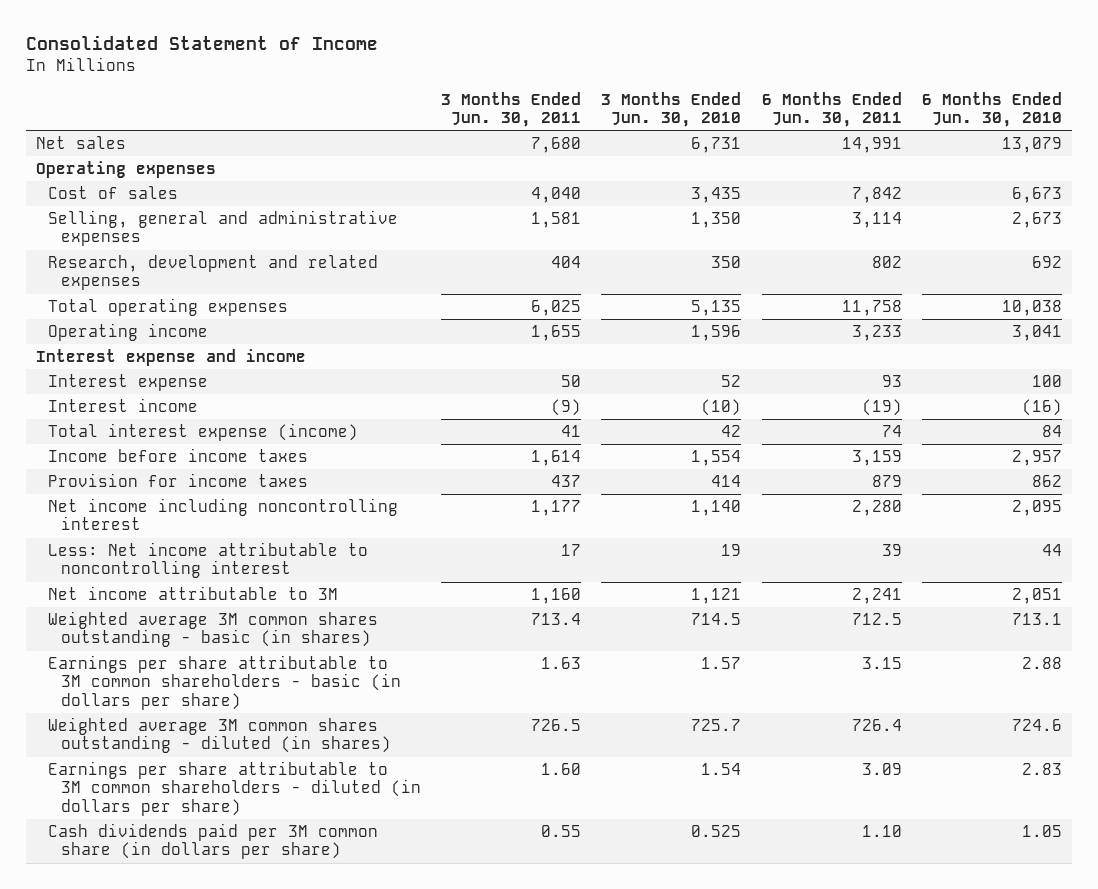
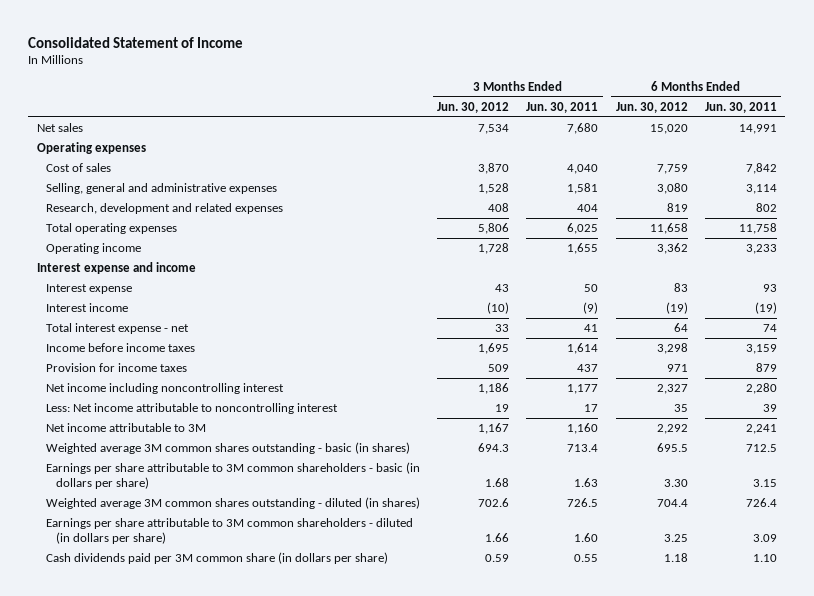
- | 3 Months Ended Jun. 30, 2011 | 3 Months Ended Jun. 30, 2010 | 6 Months Ended Jun. 30, 2011 | 6 Months Ended Jun. 30, 2010
+ | 3 Months Ended Jun. 30, 2012 | 3 Months Ended Jun. 30, 2011 | 6 Months Ended Jun. 30, 2012 | 6 Months Ended Jun. 30, 2011
- Total interest expense (income) | 41 | 42 | 74 | 84
+ Total interest expense - net | 33 | 41 | 64 | 74

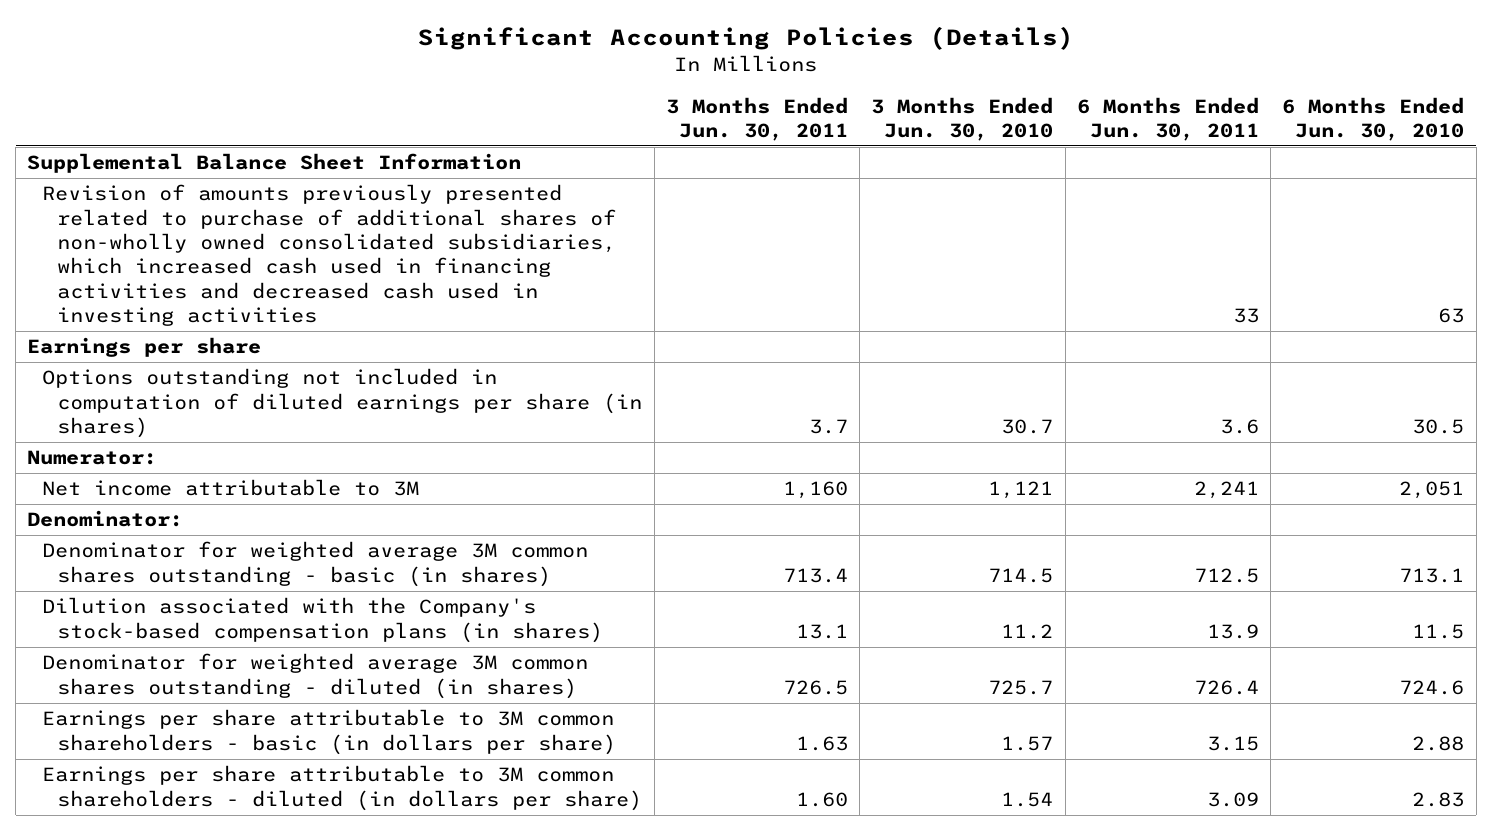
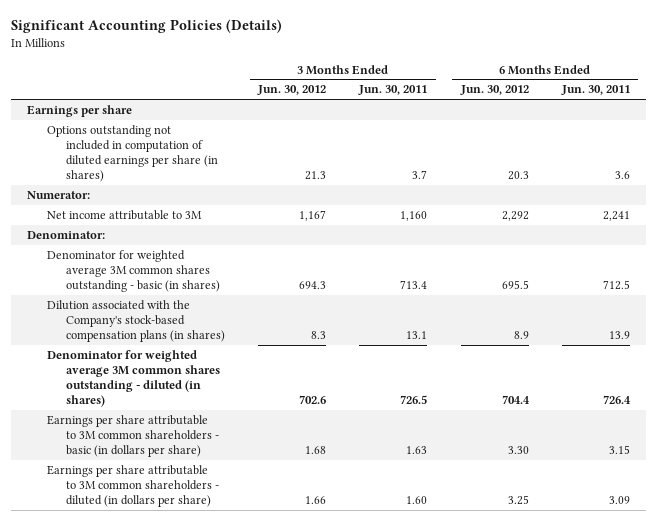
- | 3 Months Ended Jun. 30, 2011 | 3 Months Ended Jun. 30, 2010 | 6 Months Ended Jun. 30, 2011 | 6 Months Ended Jun. 30, 2010
+ | 3 Months Ended Jun. 30, 2012 | 3 Months Ended Jun. 30, 2011 | 6 Months Ended Jun. 30, 2012 | 6 Months Ended Jun. 30, 2011
- Supplemental Balance Sheet Information
- Revision of amounts previously presented related to purchase of additional shares of non-wholly owned consolidated subsidiaries, which increased cash used in financing activities and decreased cash used in investing activities | | | 33 | 63

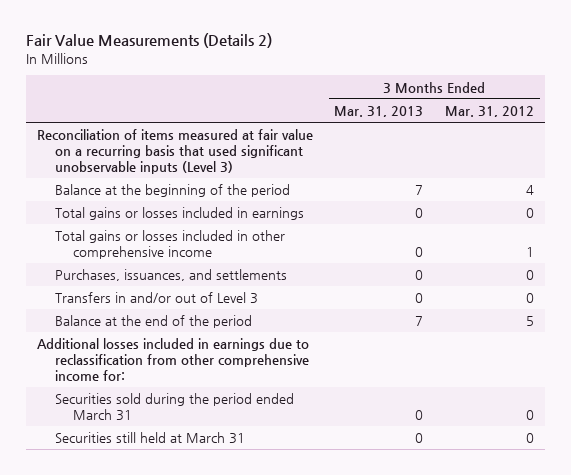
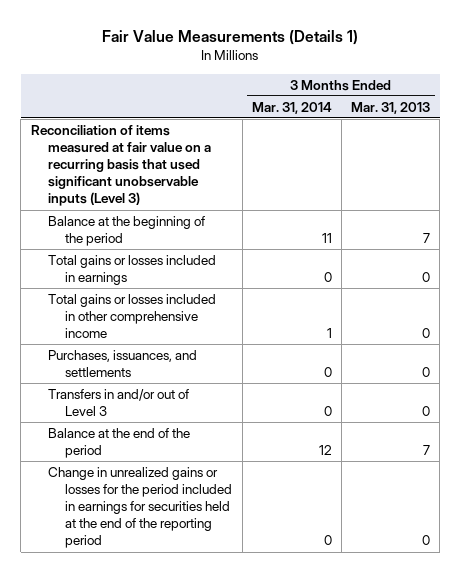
- Fair Value Measurements (Details 2)
+ Fair Value Measurements (Details 1)
- | 3 Months Ended Mar. 31, 2013 | 3 Months Ended Mar. 31, 2012
+ | 3 Months Ended Mar. 31, 2014 | 3 Months Ended Mar. 31, 2013
- Additional losses included in earnings due to reclassification from other comprehensive income for:
- Securities sold during the period ended March 31 | 0 | 0
- Securities still held at March 31 | 0 | 0
+ Change in unrealized gains or losses for the period included in earnings for securities held at the end of the reporting period | 0 | 0

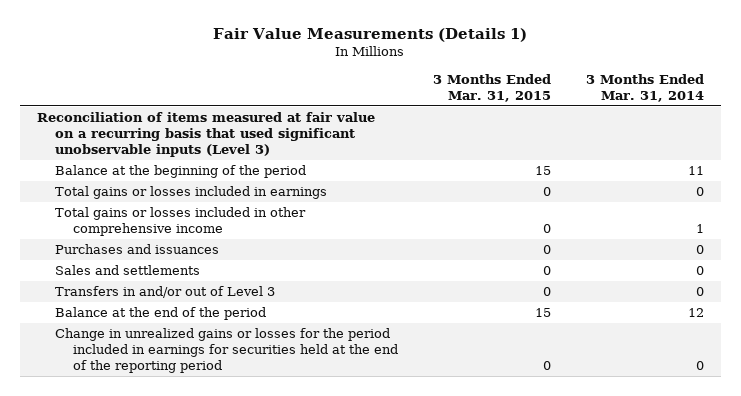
- | 3 Months Ended Mar. 31, 2014 | 3 Months Ended Mar. 31, 2013
+ | 3 Months Ended Mar. 31, 2015 | 3 Months Ended Mar. 31, 2014
- Purchases, issuances, and settlements | 0 | 0
+ Purchases and issuances | 0 | 0
+ Sales and settlements | 0 | 0

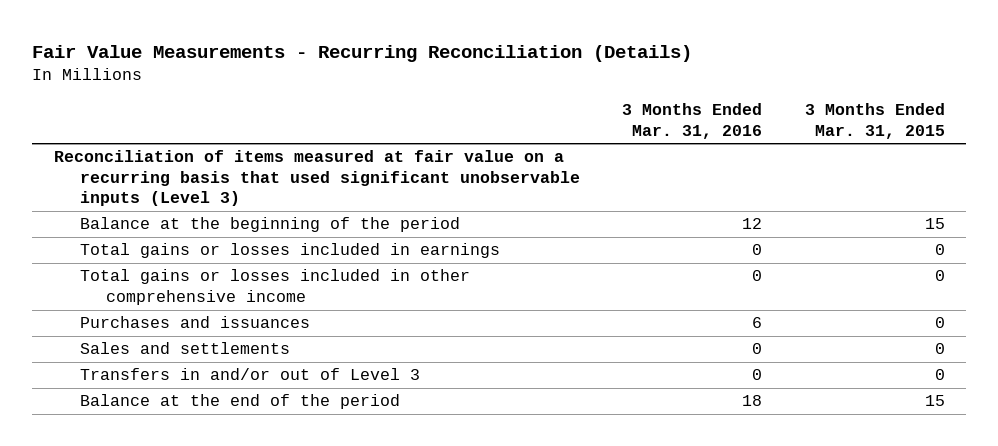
- Fair Value Measurements (Details 1)
+ Fair Value Measurements - Recurring Reconciliation (Details)
- | 3 Months Ended Mar. 31, 2015 | 3 Months Ended Mar. 31, 2014
+ | 3 Months Ended Mar. 31, 2016 | 3 Months Ended Mar. 31, 2015
- Change in unrealized gains or losses for the period included in earnings for securities held at the end of the reporting period | 0 | 0

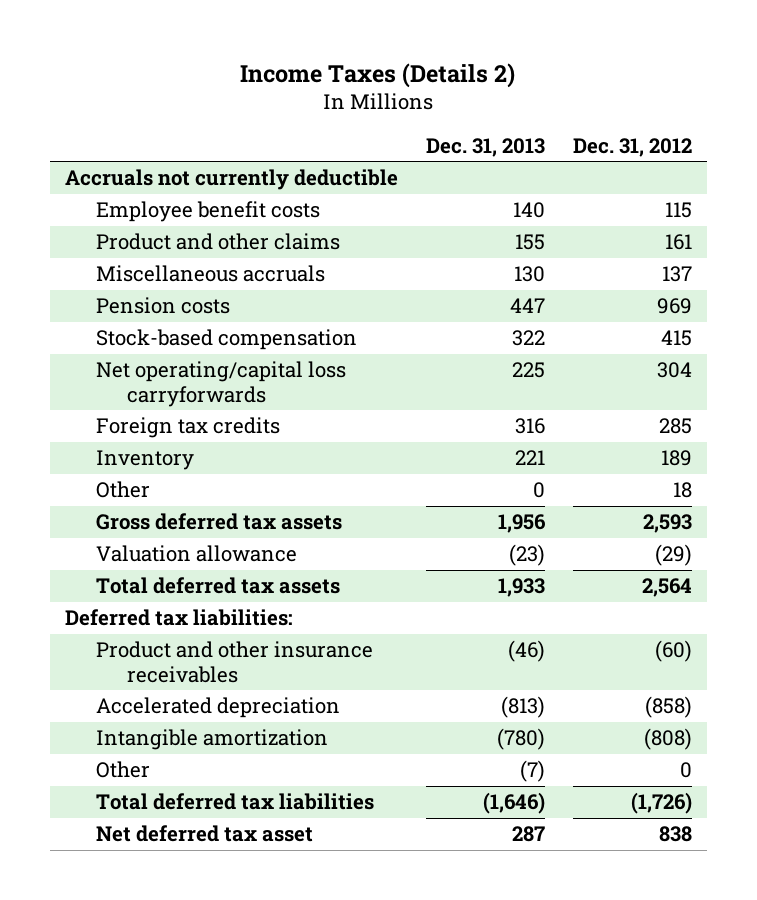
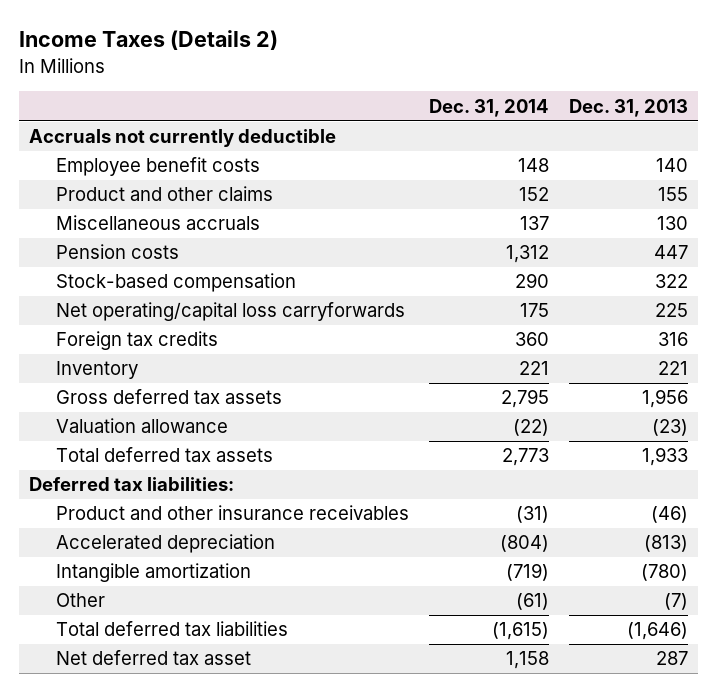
- | Dec. 31, 2013 | Dec. 31, 2012
+ | Dec. 31, 2014 | Dec. 31, 2013
- Other | 0 | 18

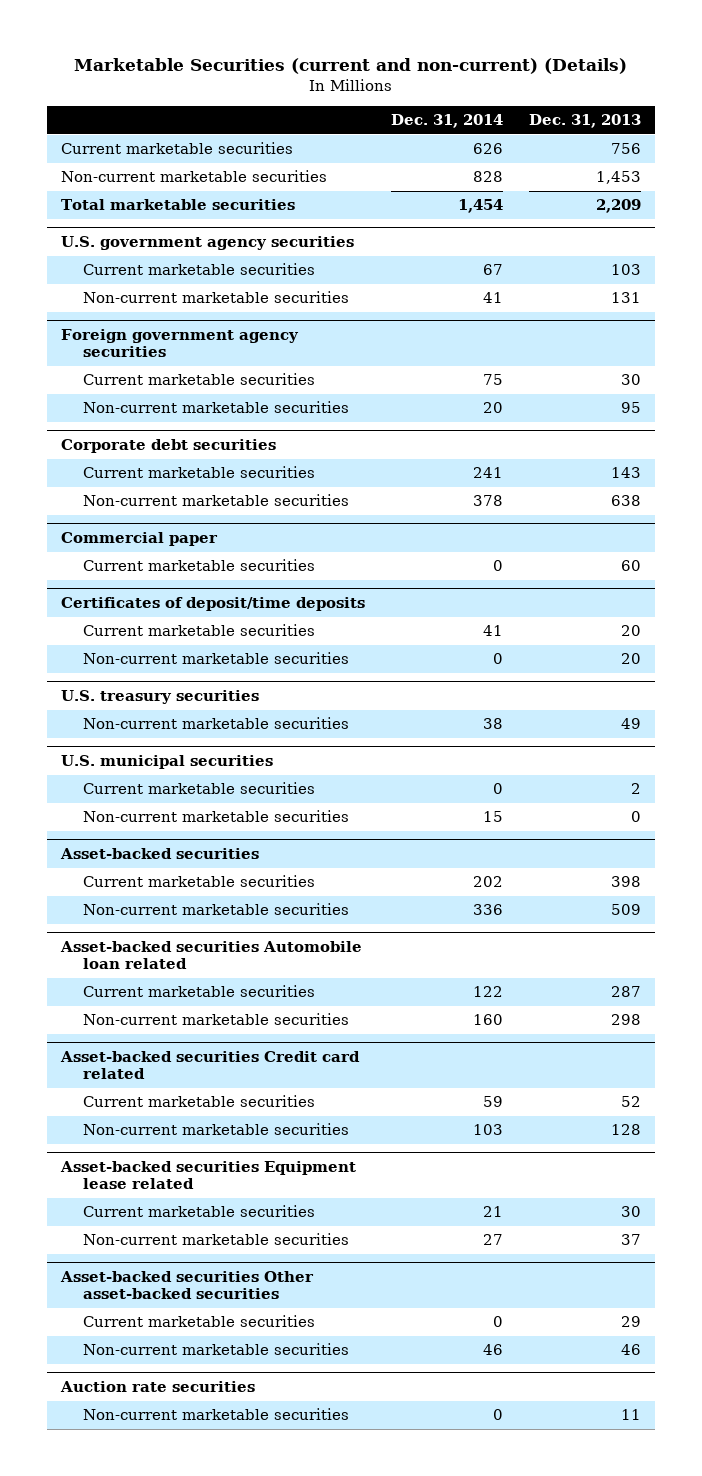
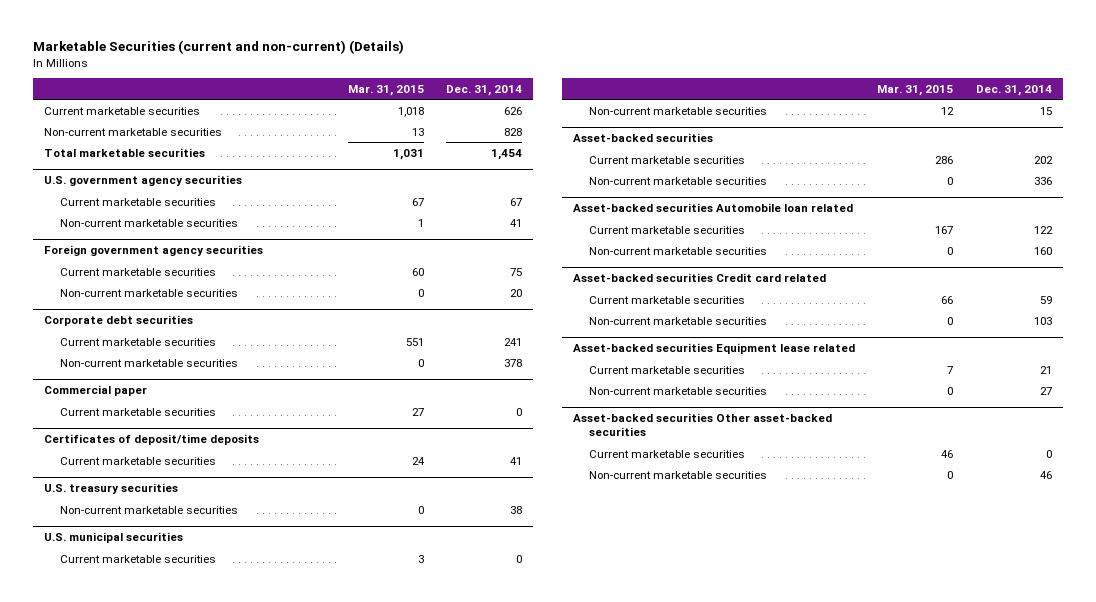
- | Dec. 31, 2014 | Dec. 31, 2013
+ | Mar. 31, 2015 | Dec. 31, 2014
@ Certificates of deposit/time deposits
- Non-current marketable securities | 0 | 20
- Auction rate securities
- Non-current marketable securities | 0 | 11

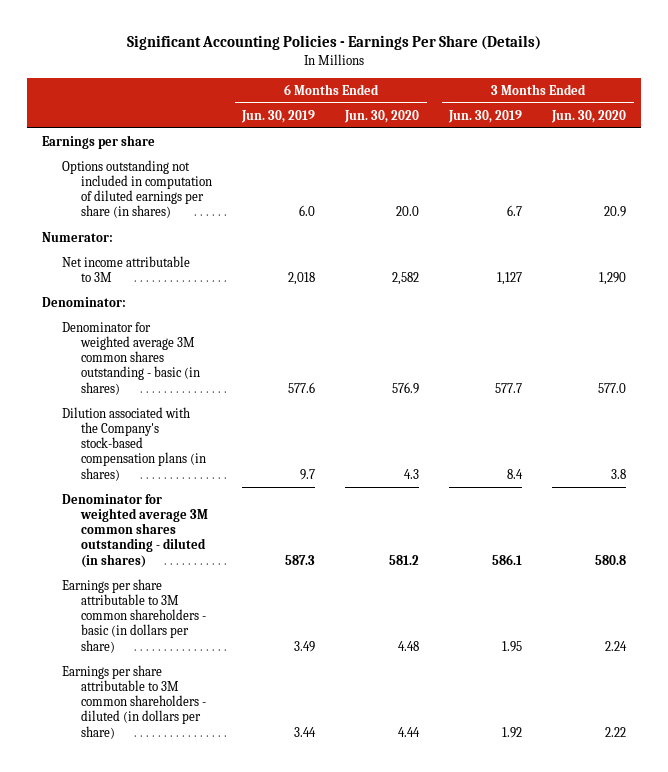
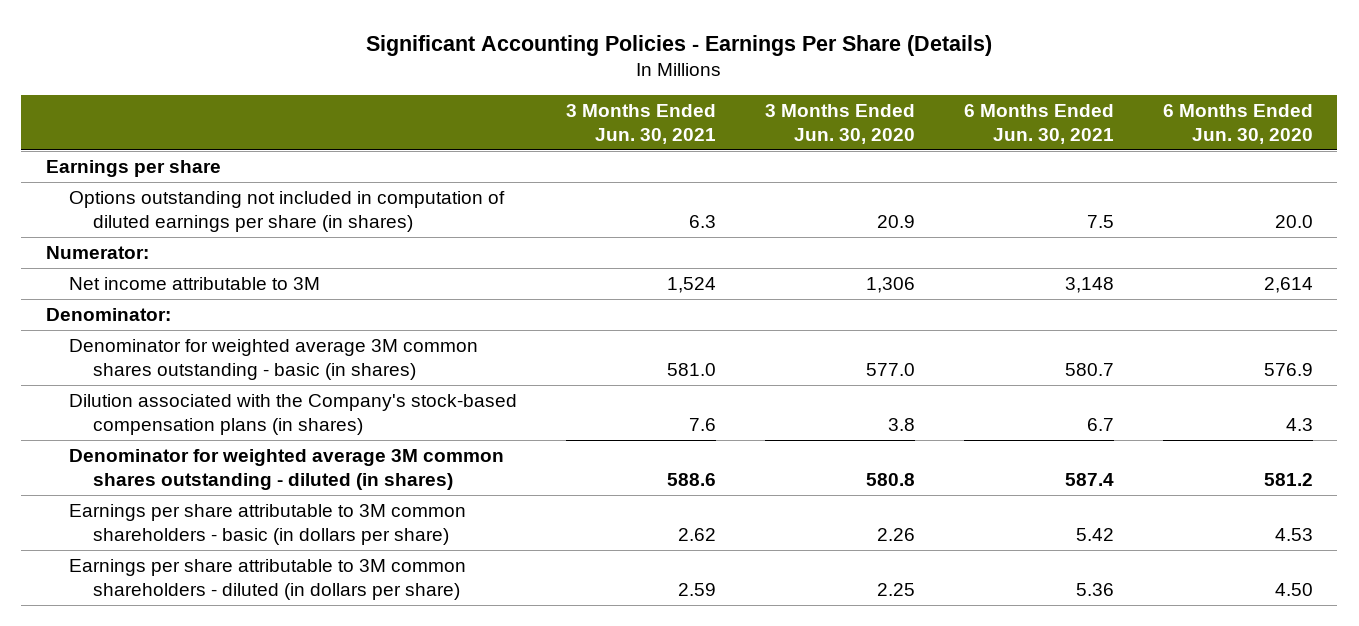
- | 6 Months Ended Jun. 30, 2019 | 6 Months Ended Jun. 30, 2020 | 3 Months Ended Jun. 30, 2019 | 3 Months Ended Jun. 30, 2020
+ | 3 Months Ended Jun. 30, 2021 | 3 Months Ended Jun. 30, 2020 | 6 Months Ended Jun. 30, 2021 | 6 Months Ended Jun. 30, 2020
- Net income attributable to 3M | 2,018 | 2,582 | 1,127 | 1,290
+ Net income attributable to 3M | 1,524 | 1,306 | 3,148 | 2,614
- Earnings per share attributable to 3M common shareholders - basic (in dollars per share) | 3.49 | 4.48 | 1.95 | 2.24
- Earnings per share attributable to 3M common shareholders - diluted (in dollars per share) | 3.44 | 4.44 | 1.92 | 2.22
+ Earnings per share attributable to 3M common shareholders - basic (in dollars per share) | 2.62 | 2.26 | 5.42 | 4.53
+ Earnings per share attributable to 3M common shareholders - diluted (in dollars per share) | 2.59 | 2.25 | 5.36 | 4.50

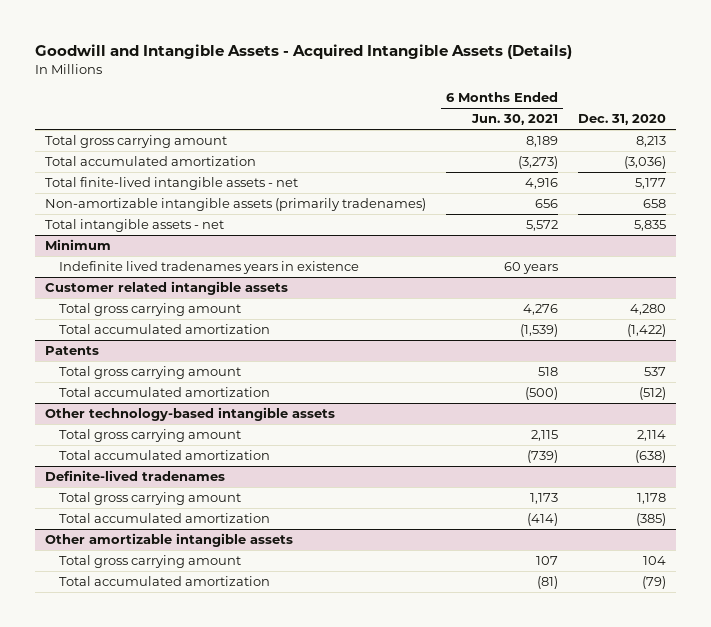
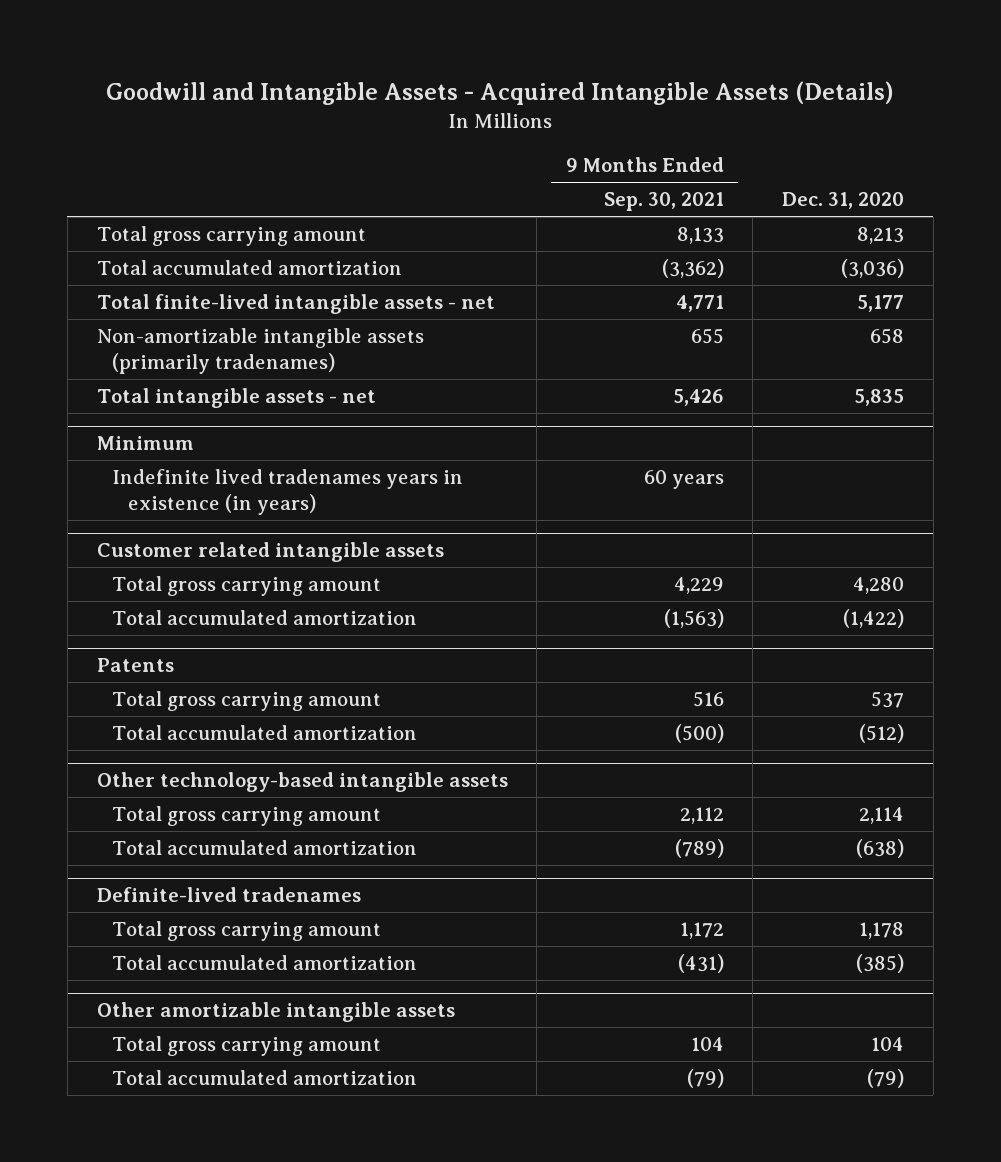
- | 6 Months Ended Jun. 30, 2021 | Dec. 31, 2020
+ | 9 Months Ended Sep. 30, 2021 | Dec. 31, 2020
@ Minimum
- Indefinite lived tradenames years in existence | 60 years |
+ Indefinite lived tradenames years in existence (in years) | 60 years |

